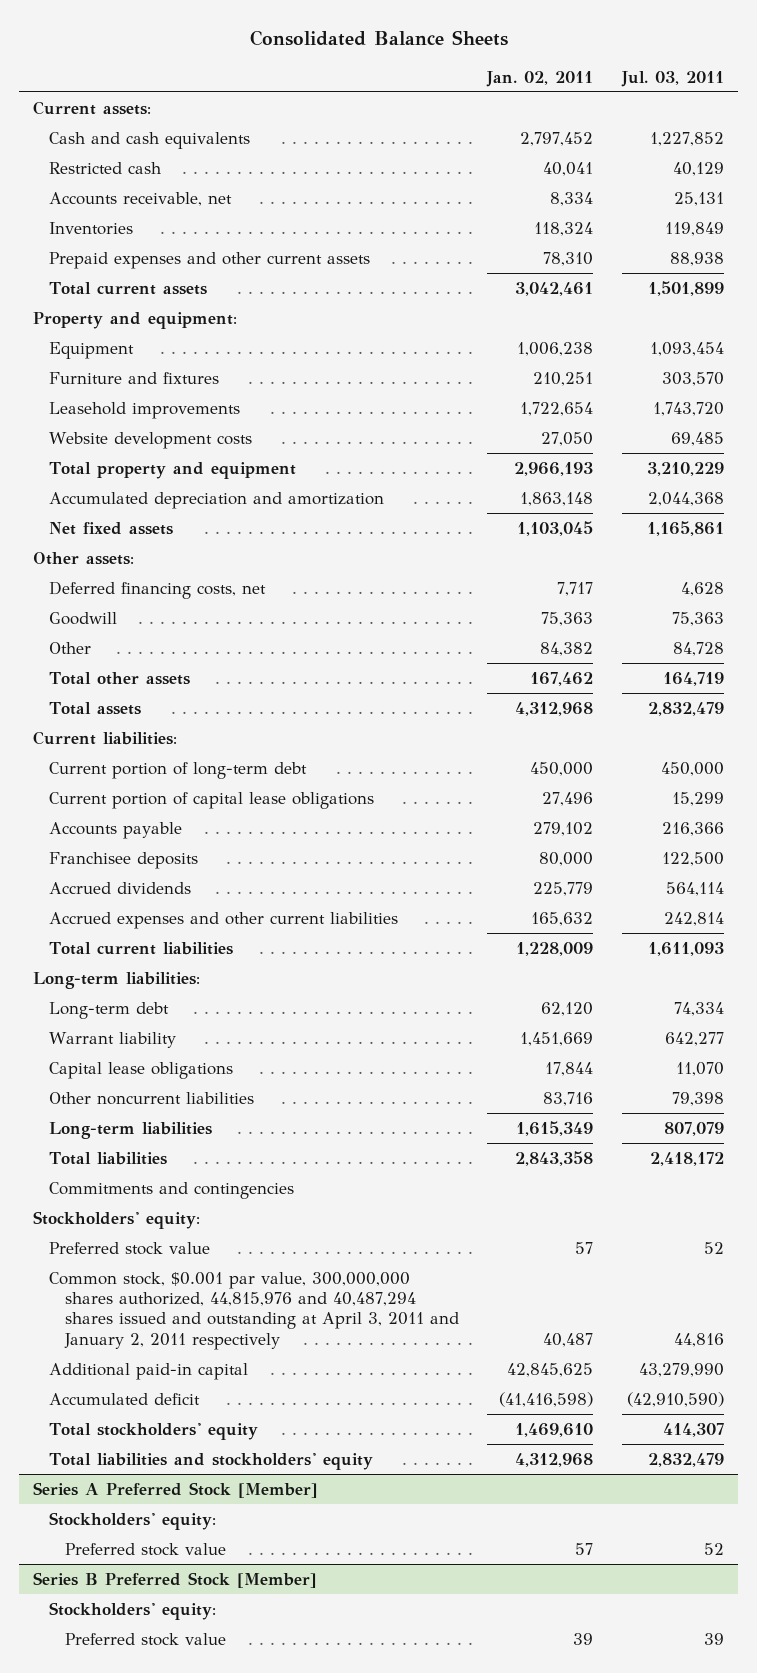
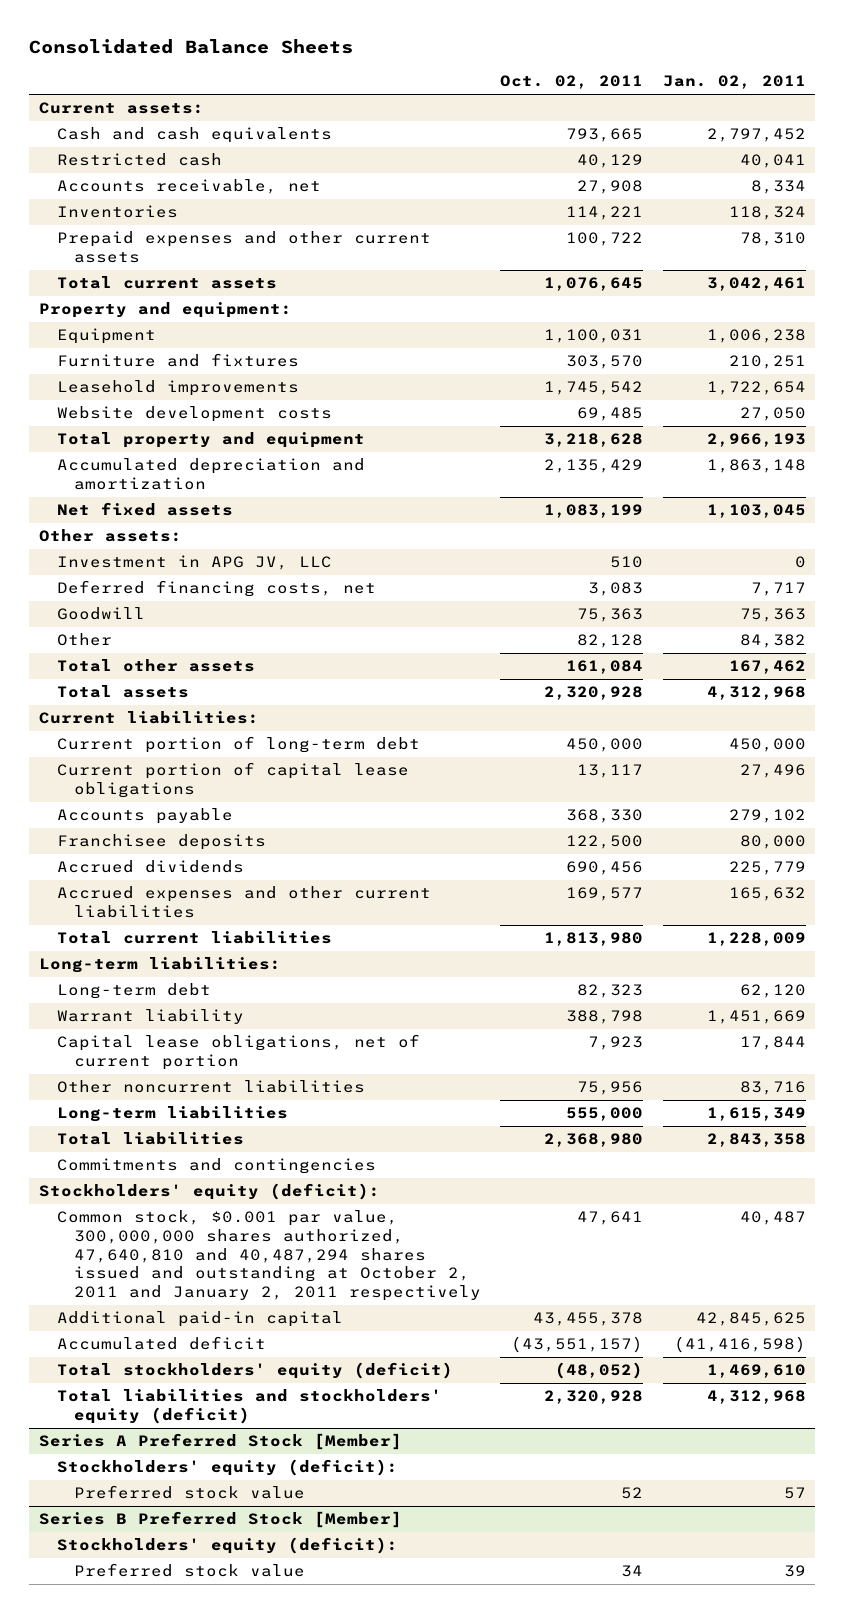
- | Jan. 02, 2011 | Jul. 03, 2011
+ | Oct. 02, 2011 | Jan. 02, 2011
+ Investment in APG JV, LLC | 510 | 0
- Capital lease obligations | 17,844 | 11,070
+ Capital lease obligations, net of current portion | 7,923 | 17,844
- Stockholders' equity:
- Preferred stock value | 57 | 52
- Common stock, $0.001 par value, 300,000,000 shares authorized, 44,815,976 and 40,487,294 shares issued and outstanding at April 3, 2011 and January 2, 2011 respectively | 40,487 | 44,816
+ Stockholders' equity (deficit):
+ Common stock, $0.001 par value, 300,000,000 shares authorized, 47,640,810 and 40,487,294 shares issued and outstanding at October 2, 2011 and January 2, 2011 respectively | 47,641 | 40,487
- Total stockholders' equity | 1,469,610 | 414,307
- Total liabilities and stockholders' equity | 4,312,968 | 2,832,479
+ Total stockholders' equity (deficit) | (48,052) | 1,469,610
+ Total liabilities and stockholders' equity (deficit) | 2,320,928 | 4,312,968
@ Series A Preferred Stock [Member]
- Stockholders' equity:
+ Stockholders' equity (deficit):
@ Series B Preferred Stock [Member]
- Stockholders' equity:
+ Stockholders' equity (deficit):

